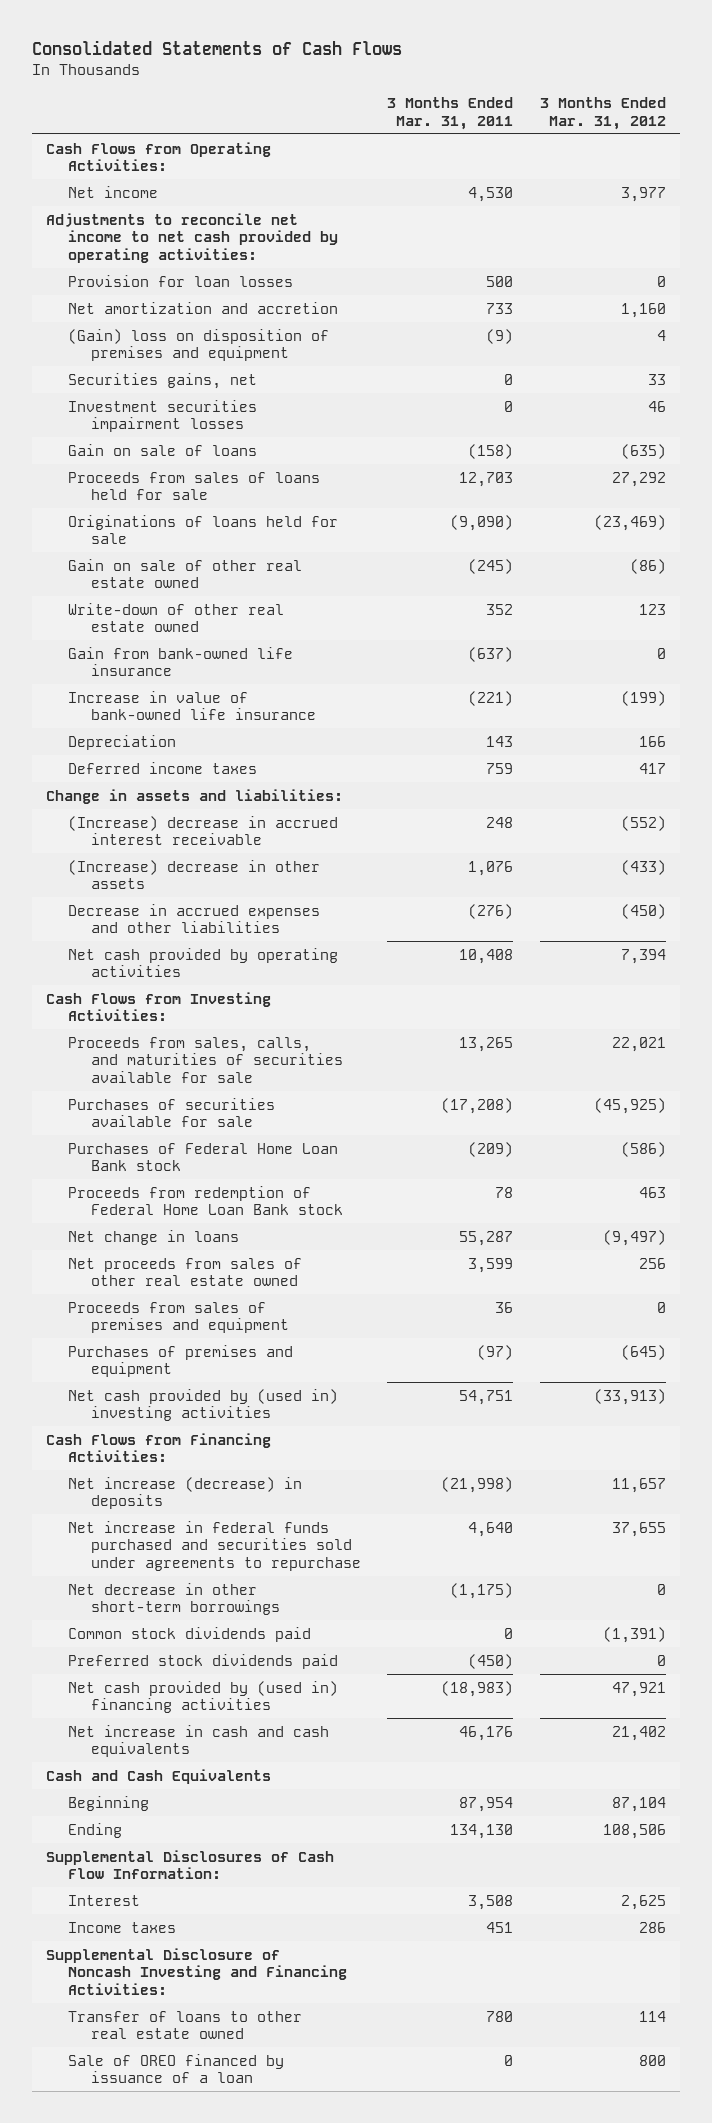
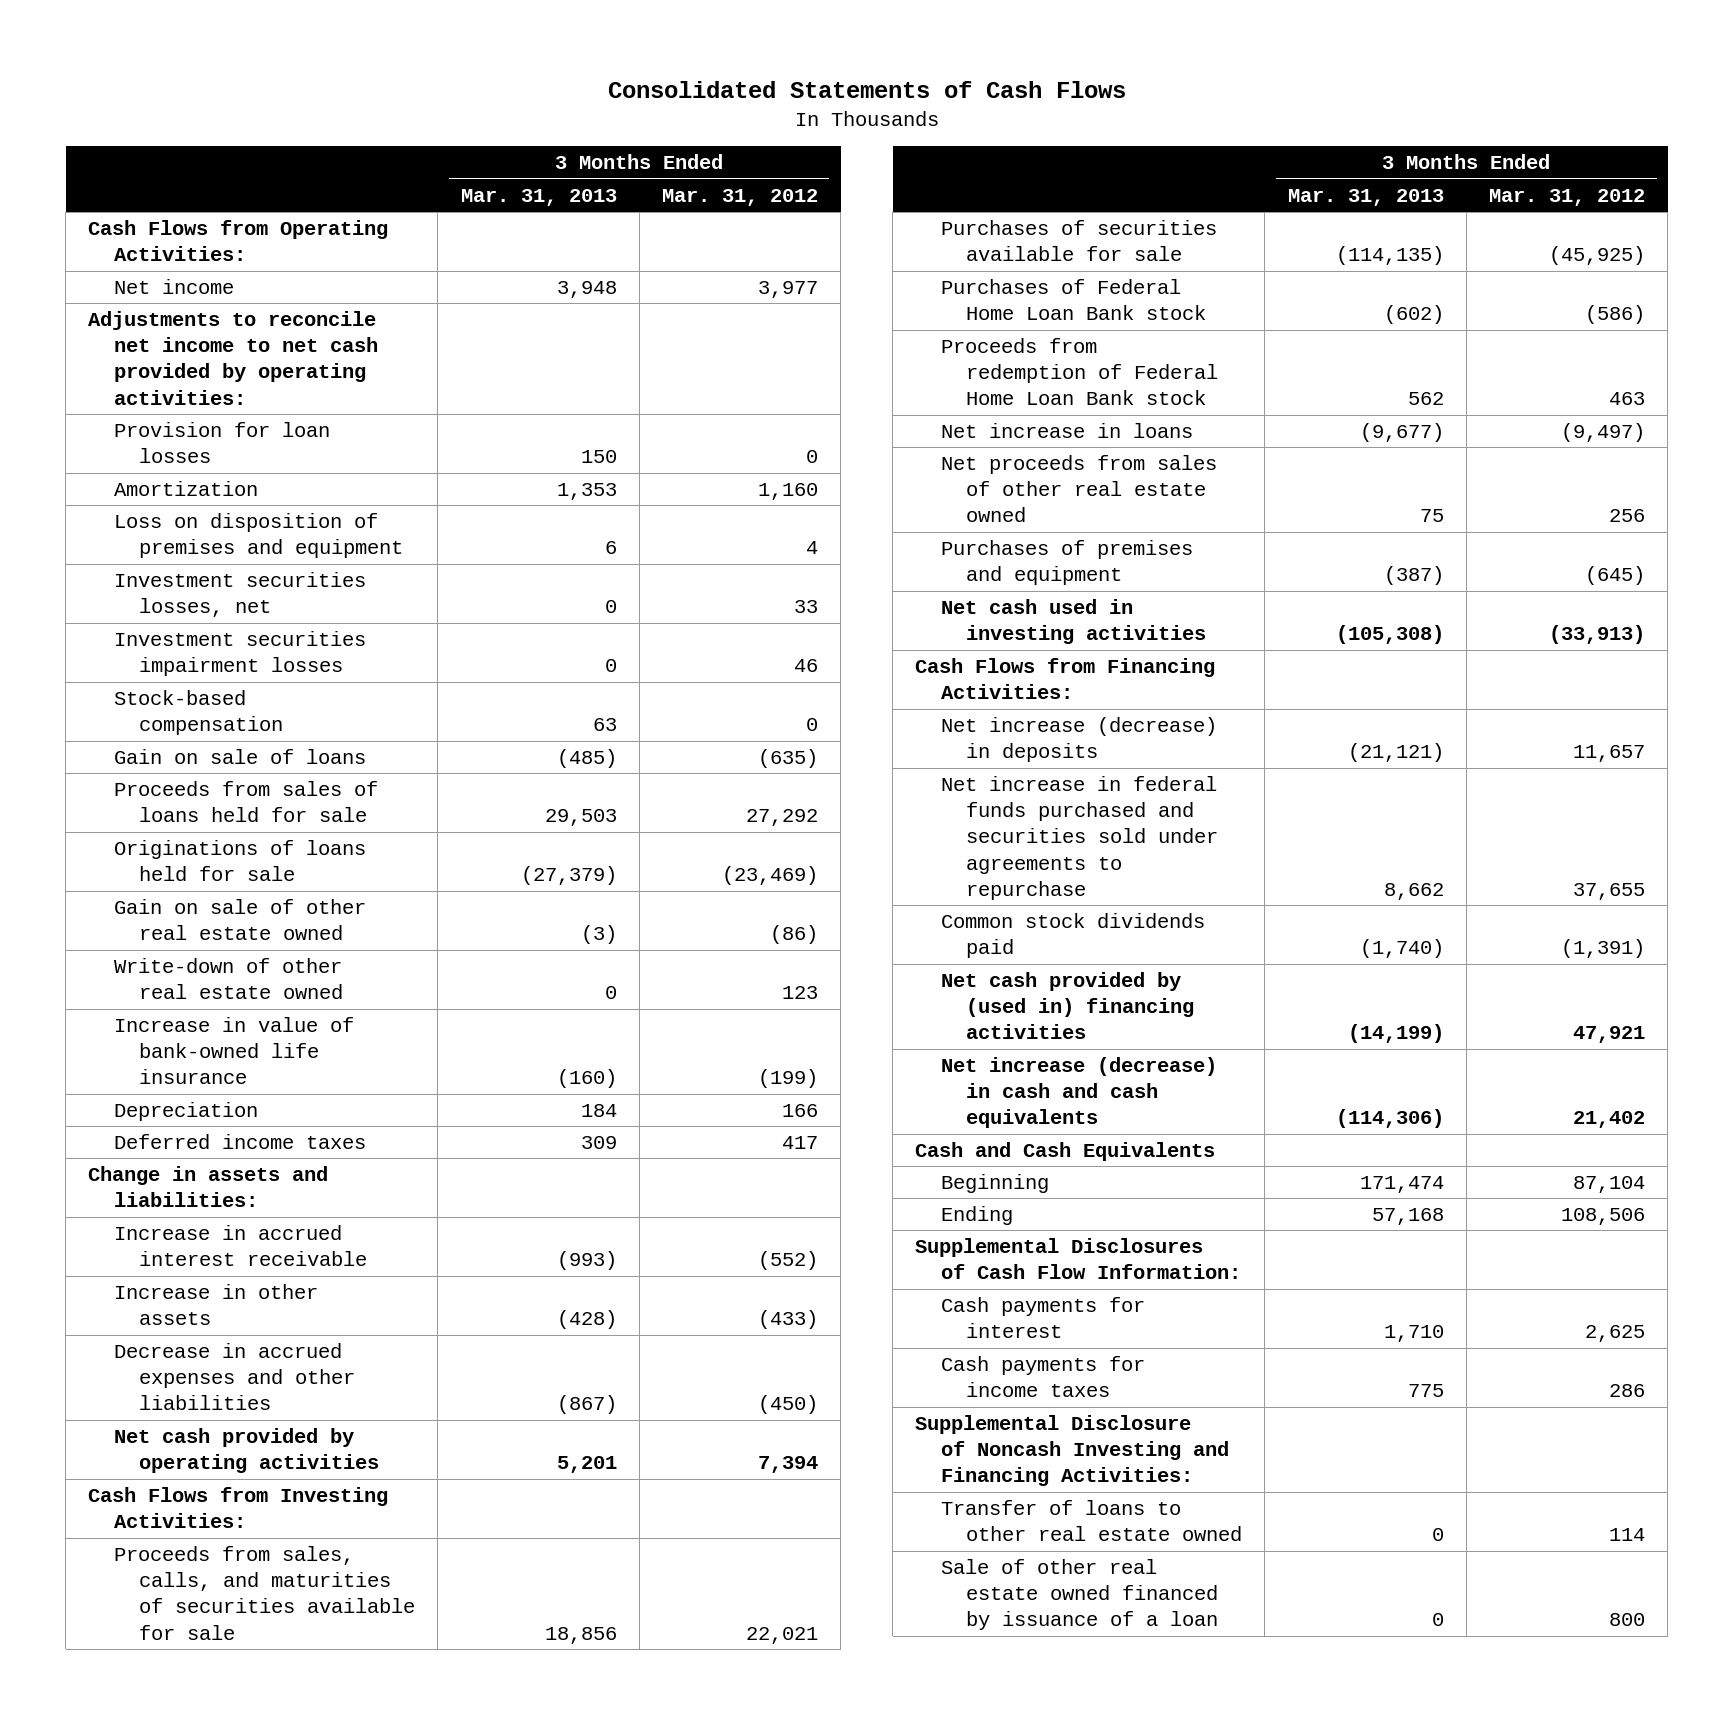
- | 3 Months Ended Mar. 31, 2011 | 3 Months Ended Mar. 31, 2012
+ | 3 Months Ended Mar. 31, 2013 | 3 Months Ended Mar. 31, 2012
- Net amortization and accretion | 733 | 1,160
- (Gain) loss on disposition of premises and equipment | (9) | 4
- Securities gains, net | 0 | 33
+ Amortization | 1,353 | 1,160
+ Loss on disposition of premises and equipment | 6 | 4
+ Investment securities losses, net | 0 | 33
+ Stock-based compensation | 63 | 0
- Gain from bank-owned life insurance | (637) | 0
- (Increase) decrease in accrued interest receivable | 248 | (552)
- (Increase) decrease in other assets | 1,076 | (433)
+ Increase in accrued interest receivable | (993) | (552)
+ Increase in other assets | (428) | (433)
- Net change in loans | 55,287 | (9,497)
+ Net increase in loans | (9,677) | (9,497)
- Proceeds from sales of premises and equipment | 36 | 0
- Net cash provided by (used in) investing activities | 54,751 | (33,913)
+ Net cash used in investing activities | (105,308) | (33,913)
- Net decrease in other short-term borrowings | (1,175) | 0
- Preferred stock dividends paid | (450) | 0
- Net increase in cash and cash equivalents | 46,176 | 21,402
+ Net increase (decrease) in cash and cash equivalents | (114,306) | 21,402
- Interest | 3,508 | 2,625
- Income taxes | 451 | 286
+ Cash payments for interest | 1,710 | 2,625
+ Cash payments for income taxes | 775 | 286
- Sale of OREO financed by issuance of a loan | 0 | 800
+ Sale of other real estate owned financed by issuance of a loan | 0 | 800

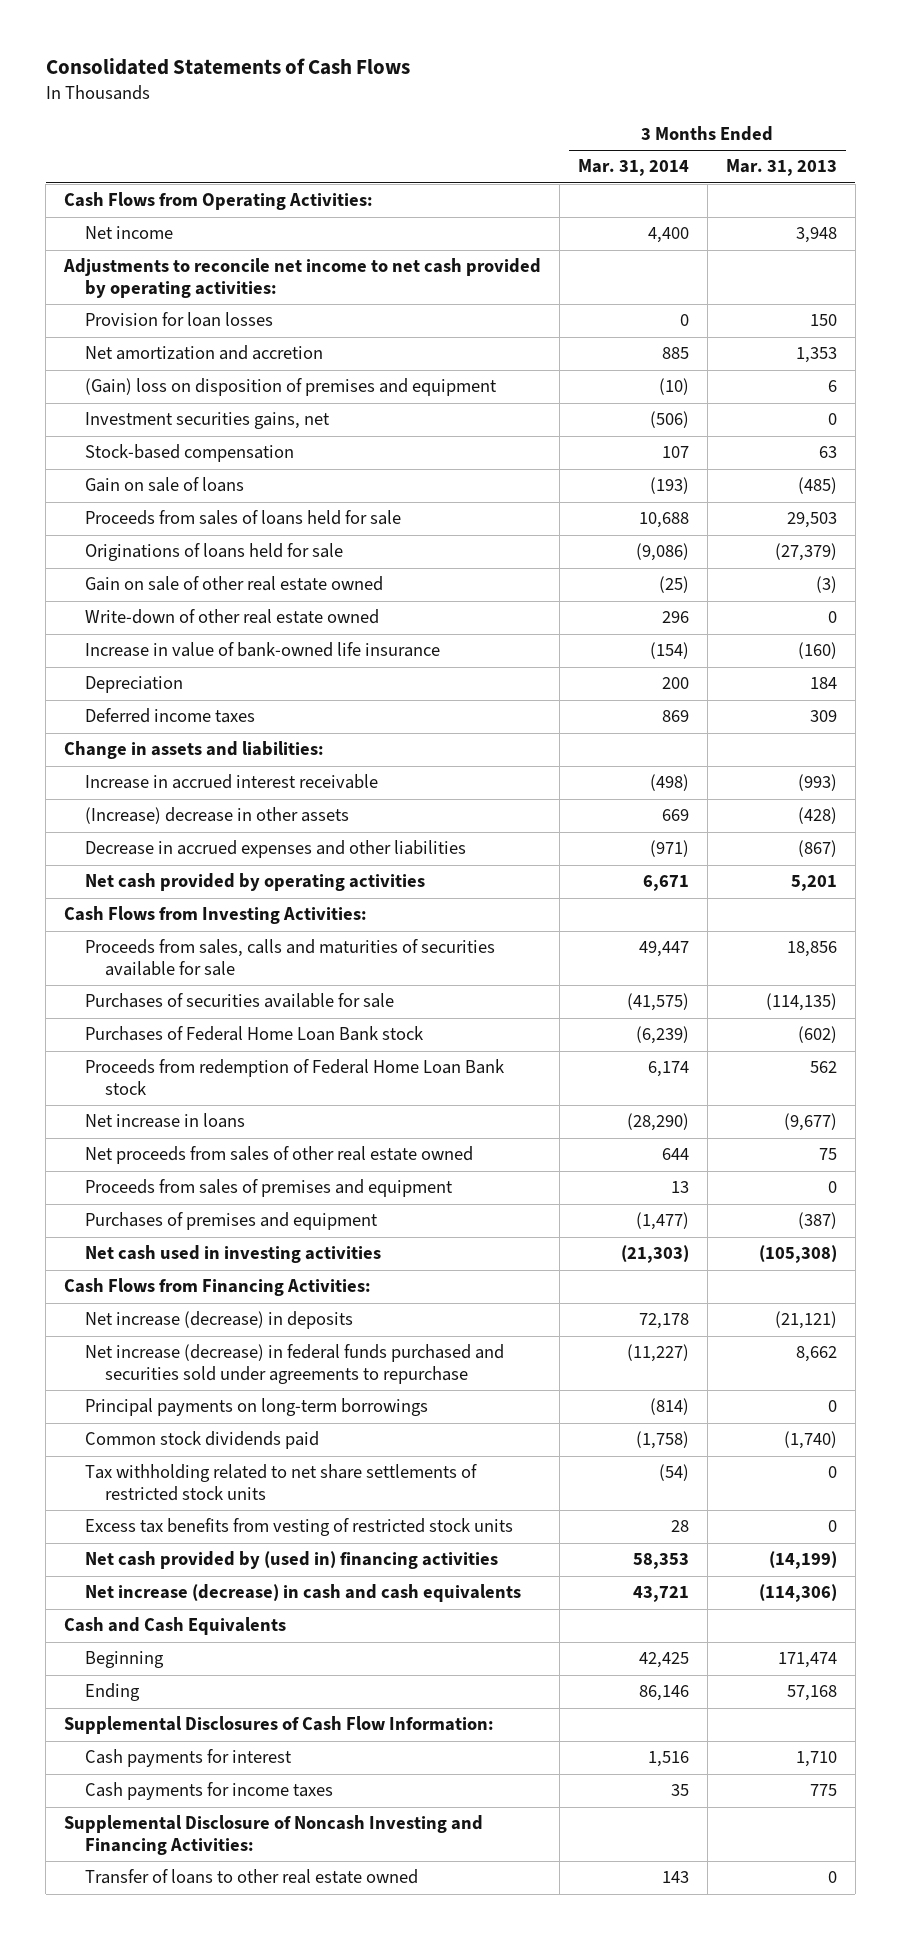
- | 3 Months Ended Mar. 31, 2013 | 3 Months Ended Mar. 31, 2012
+ | 3 Months Ended Mar. 31, 2014 | 3 Months Ended Mar. 31, 2013
- Amortization | 1,353 | 1,160
- Loss on disposition of premises and equipment | 6 | 4
- Investment securities losses, net | 0 | 33
- Investment securities impairment losses | 0 | 46
+ Net amortization and accretion | 885 | 1,353
+ (Gain) loss on disposition of premises and equipment | (10) | 6
+ Investment securities gains, net | (506) | 0
- Increase in other assets | (428) | (433)
+ (Increase) decrease in other assets | 669 | (428)
- Proceeds from sales, calls, and maturities of securities available for sale | 18,856 | 22,021
+ Proceeds from sales, calls and maturities of securities available for sale | 49,447 | 18,856
+ Proceeds from sales of premises and equipment | 13 | 0
- Net increase in federal funds purchased and securities sold under agreements to repurchase | 8,662 | 37,655
+ Net increase (decrease) in federal funds purchased and securities sold under agreements to repurchase | (11,227) | 8,662
+ Principal payments on long-term borrowings | (814) | 0
+ Tax withholding related to net share settlements of restricted stock units | (54) | 0
+ Excess tax benefits from vesting of restricted stock units | 28 | 0
- Sale of other real estate owned financed by issuance of a loan | 0 | 800

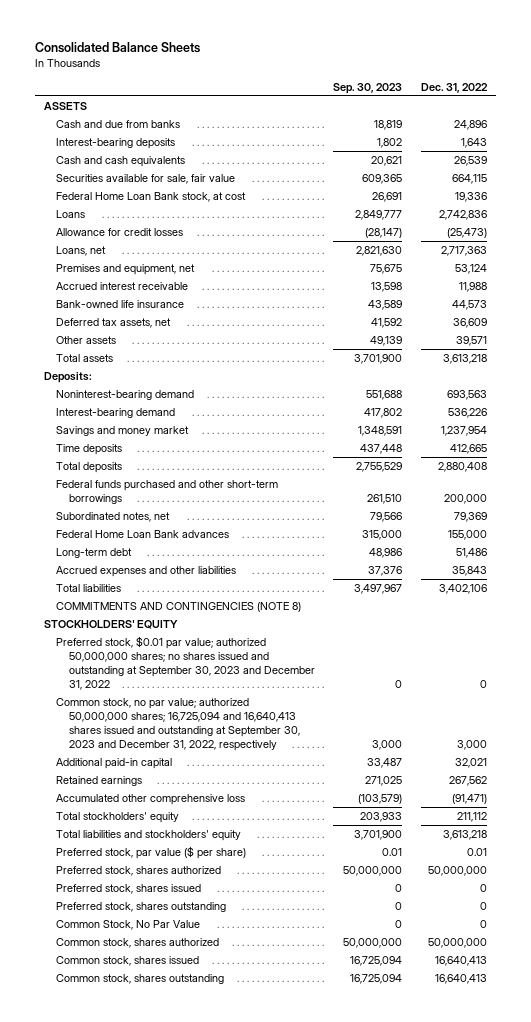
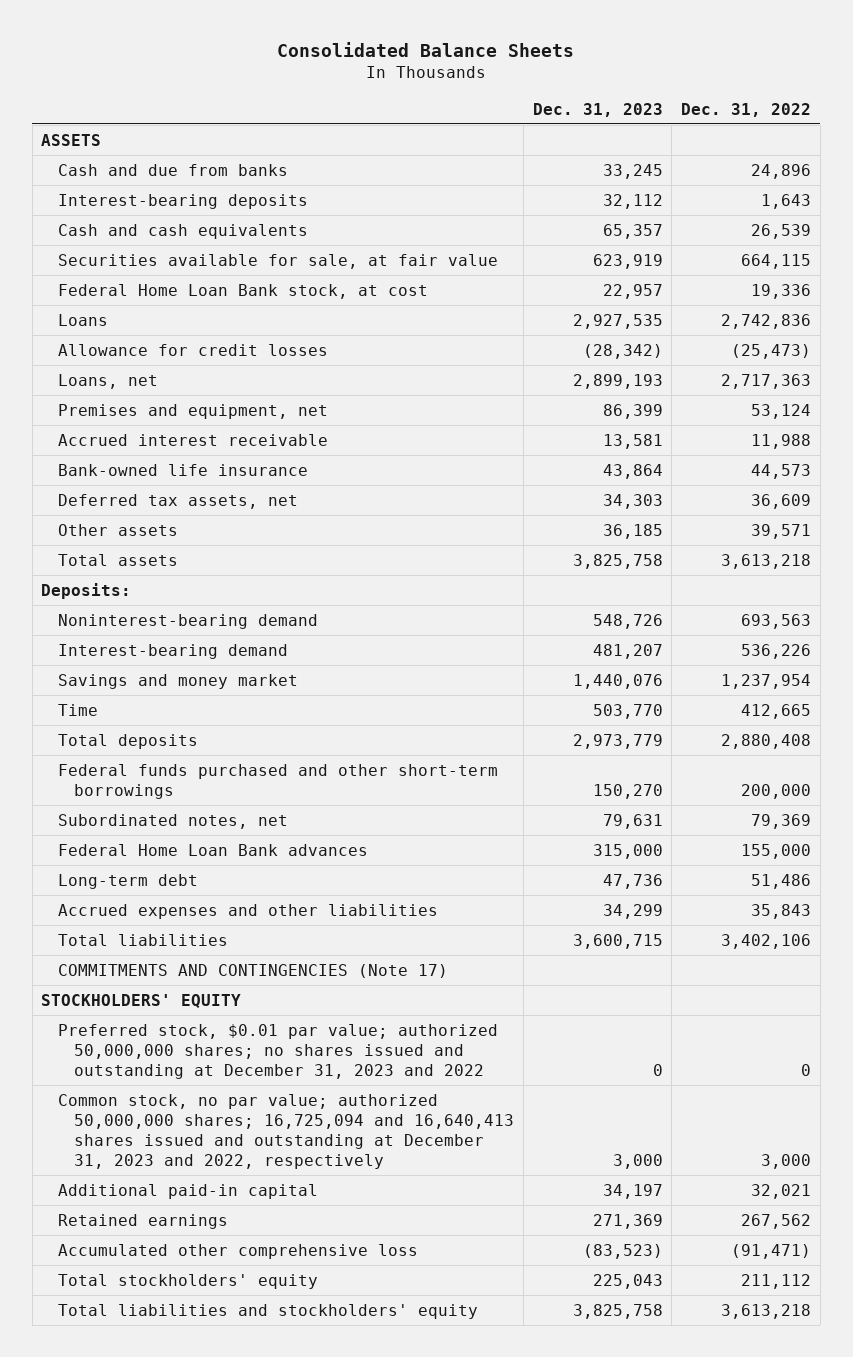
- | Sep. 30, 2023 | Dec. 31, 2022
+ | Dec. 31, 2023 | Dec. 31, 2022
- Securities available for sale, fair value | 609,365 | 664,115
+ Securities available for sale, at fair value | 623,919 | 664,115
- Time deposits | 437,448 | 412,665
+ Time | 503,770 | 412,665
- COMMITMENTS AND CONTINGENCIES (NOTE 8)
+ COMMITMENTS AND CONTINGENCIES (Note 17)
- Preferred stock, $0.01 par value; authorized 50,000,000 shares; no shares issued and outstanding at September 30, 2023 and December 31, 2022 | 0 | 0
- Common stock, no par value; authorized 50,000,000 shares; 16,725,094 and 16,640,413 shares issued and outstanding at September 30, 2023 and December 31, 2022, respectively | 3,000 | 3,000
+ Preferred stock, $0.01 par value; authorized 50,000,000 shares; no shares issued and outstanding at December 31, 2023 and 2022 | 0 | 0
+ Common stock, no par value; authorized 50,000,000 shares; 16,725,094 and 16,640,413 shares issued and outstanding at December 31, 2023 and 2022, respectively | 3,000 | 3,000
- Preferred stock, par value ($ per share) | 0.01 | 0.01
- Preferred stock, shares authorized | 50,000,000 | 50,000,000
- Preferred stock, shares issued | 0 | 0
- Preferred stock, shares outstanding | 0 | 0
- Common Stock, No Par Value | 0 | 0
- Common stock, shares authorized | 50,000,000 | 50,000,000
- Common stock, shares issued | 16,725,094 | 16,640,413
- Common stock, shares outstanding | 16,725,094 | 16,640,413

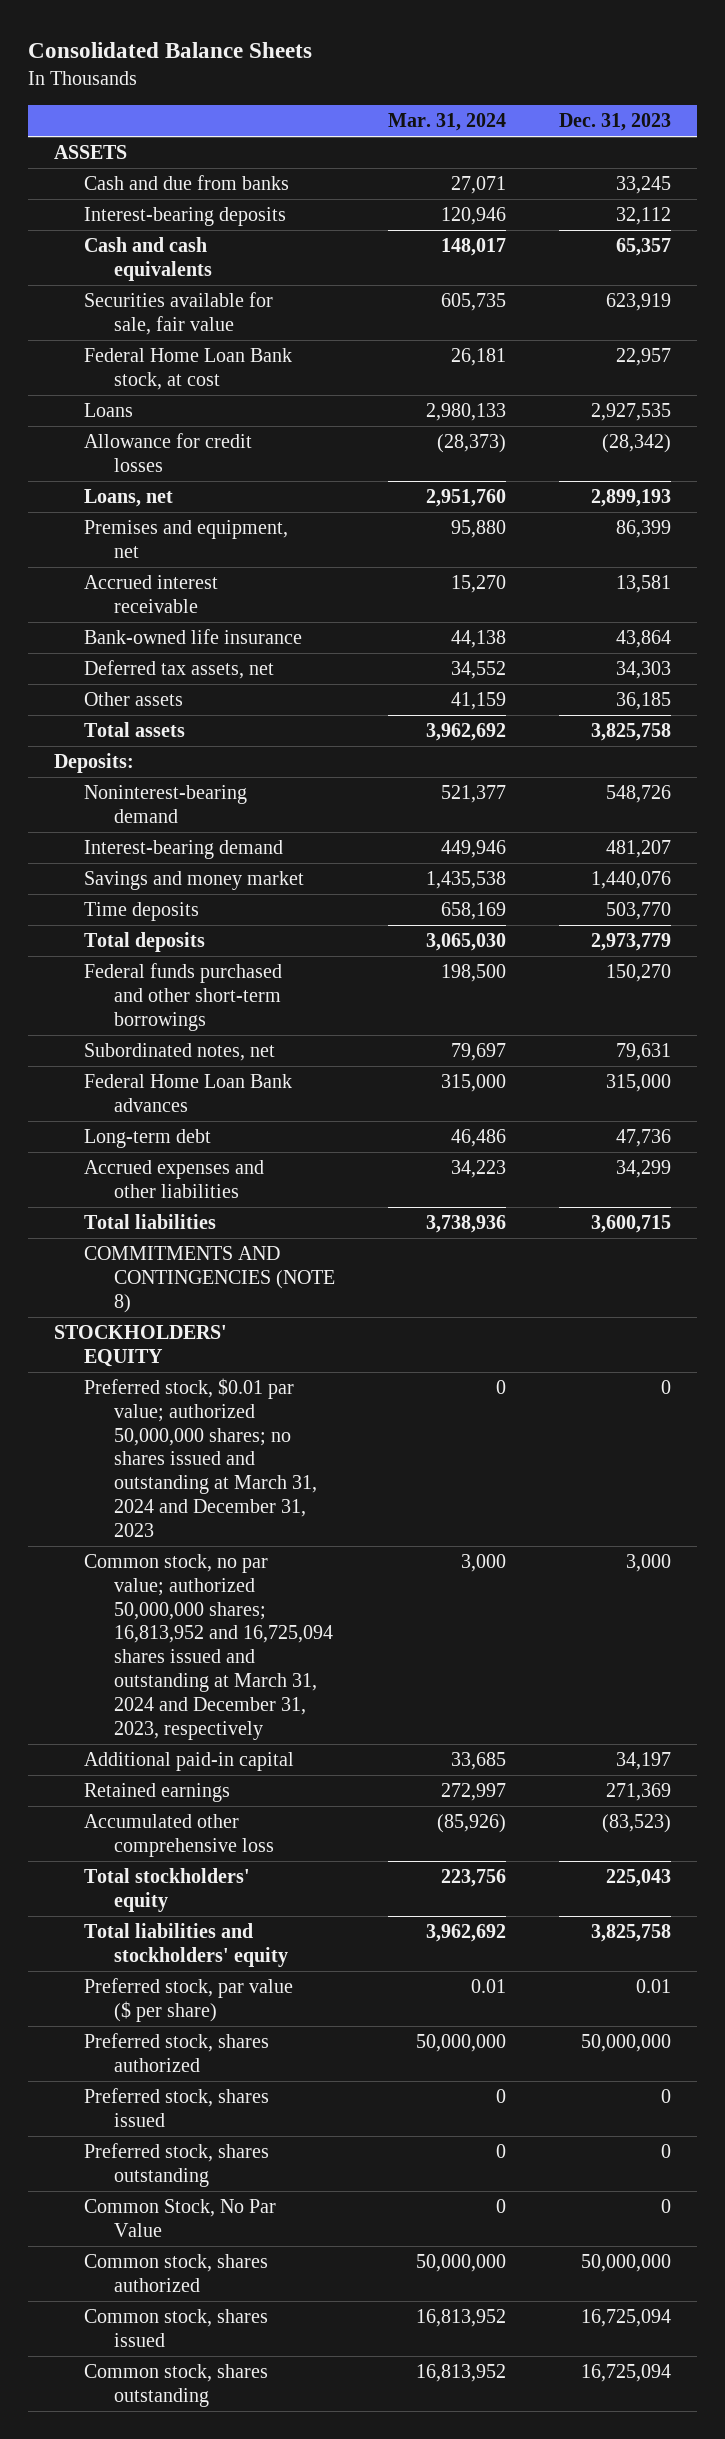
- | Dec. 31, 2023 | Dec. 31, 2022
+ | Mar. 31, 2024 | Dec. 31, 2023
- Securities available for sale, at fair value | 623,919 | 664,115
+ Securities available for sale, fair value | 605,735 | 623,919
- Time | 503,770 | 412,665
+ Time deposits | 658,169 | 503,770
- COMMITMENTS AND CONTINGENCIES (Note 17)
+ COMMITMENTS AND CONTINGENCIES (NOTE 8)
- Preferred stock, $0.01 par value; authorized 50,000,000 shares; no shares issued and outstanding at December 31, 2023 and 2022 | 0 | 0
- Common stock, no par value; authorized 50,000,000 shares; 16,725,094 and 16,640,413 shares issued and outstanding at December 31, 2023 and 2022, respectively | 3,000 | 3,000
+ Preferred stock, $0.01 par value; authorized 50,000,000 shares; no shares issued and outstanding at March 31, 2024 and December 31, 2023 | 0 | 0
+ Common stock, no par value; authorized 50,000,000 shares; 16,813,952 and 16,725,094 shares issued and outstanding at March 31, 2024 and December 31, 2023, respectively | 3,000 | 3,000
+ Preferred stock, par value ($ per share) | 0.01 | 0.01
+ Preferred stock, shares authorized | 50,000,000 | 50,000,000
+ Preferred stock, shares issued | 0 | 0
+ Preferred stock, shares outstanding | 0 | 0
+ Common Stock, No Par Value | 0 | 0
+ Common stock, shares authorized | 50,000,000 | 50,000,000
+ Common stock, shares issued | 16,813,952 | 16,725,094
+ Common stock, shares outstanding | 16,813,952 | 16,725,094

